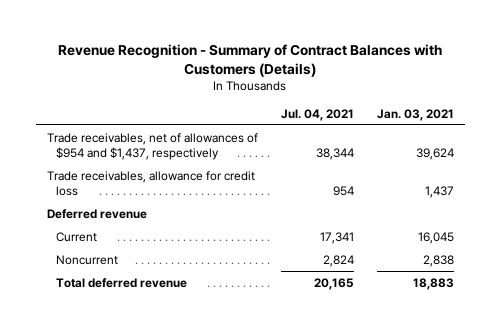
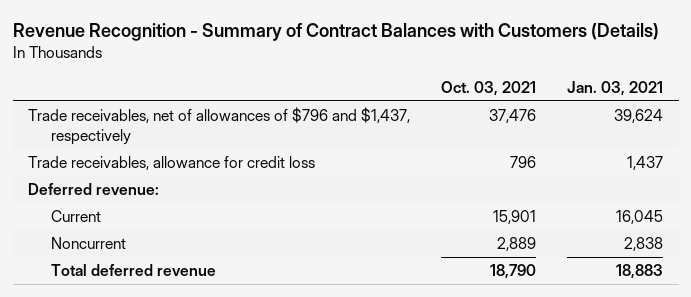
- | Jul. 04, 2021 | Jan. 03, 2021
+ | Oct. 03, 2021 | Jan. 03, 2021
- Trade receivables, net of allowances of $954 and $1,437, respectively | 38,344 | 39,624
+ Trade receivables, net of allowances of $796 and $1,437, respectively | 37,476 | 39,624
- Deferred revenue
+ Deferred revenue:

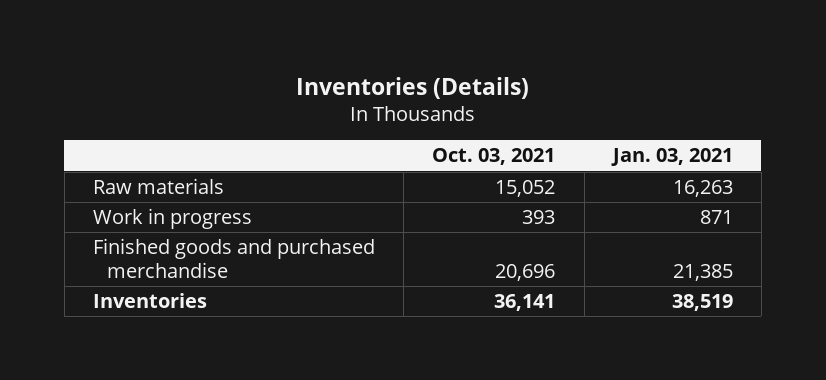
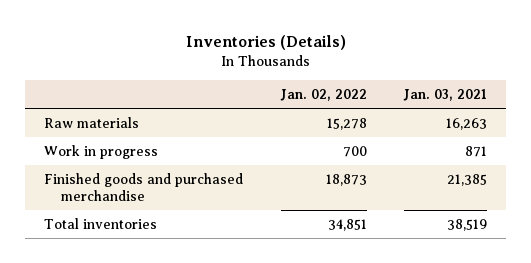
- | Oct. 03, 2021 | Jan. 03, 2021
+ | Jan. 02, 2022 | Jan. 03, 2021
- Inventories | 36,141 | 38,519
+ Total inventories | 34,851 | 38,519

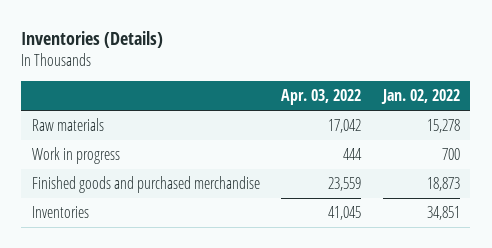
- | Jan. 02, 2022 | Jan. 03, 2021
+ | Apr. 03, 2022 | Jan. 02, 2022
- Total inventories | 34,851 | 38,519
+ Inventories | 41,045 | 34,851

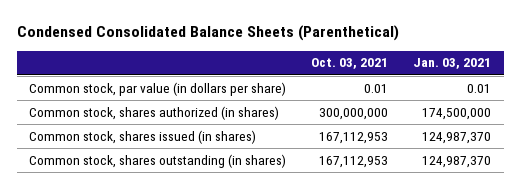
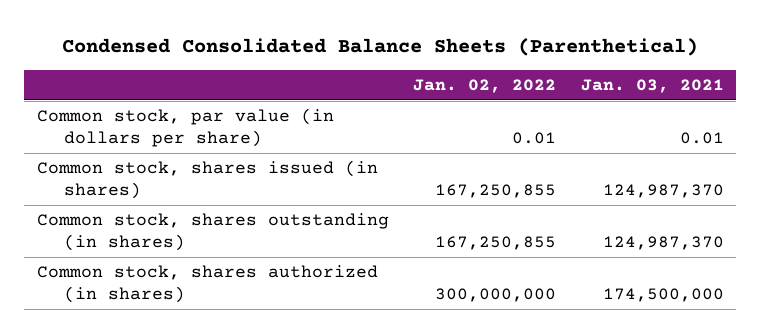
- | Oct. 03, 2021 | Jan. 03, 2021
+ | Jan. 02, 2022 | Jan. 03, 2021
moved down: Common stock, shares authorized (in shares) | 300,000,000 | 174,500,000

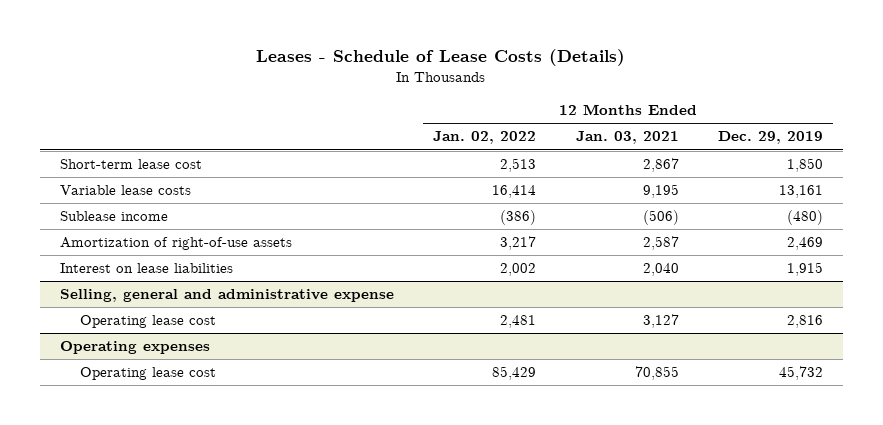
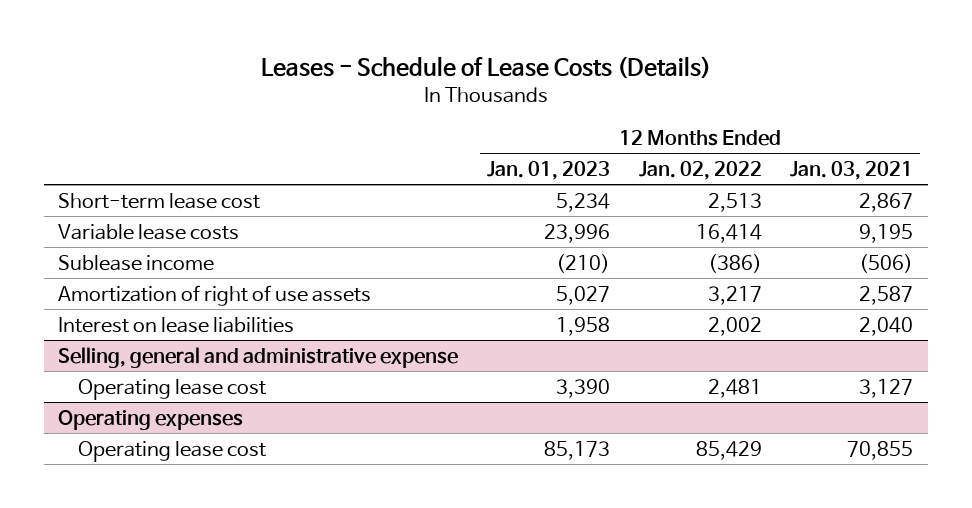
- | 12 Months Ended Jan. 02, 2022 | 12 Months Ended Jan. 03, 2021 | 12 Months Ended Dec. 29, 2019
+ | 12 Months Ended Jan. 01, 2023 | 12 Months Ended Jan. 02, 2022 | 12 Months Ended Jan. 03, 2021
- Amortization of right-of-use assets | 3,217 | 2,587 | 2,469
+ Amortization of right of use assets | 5,027 | 3,217 | 2,587

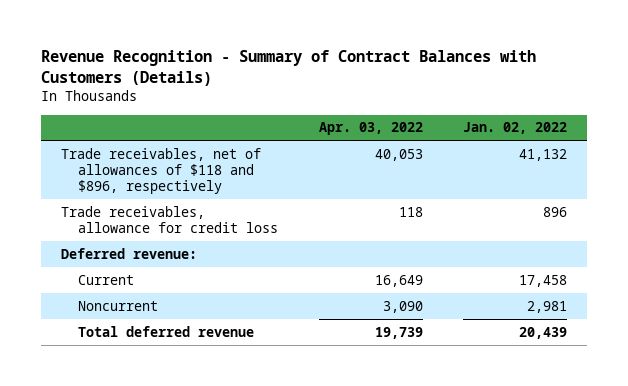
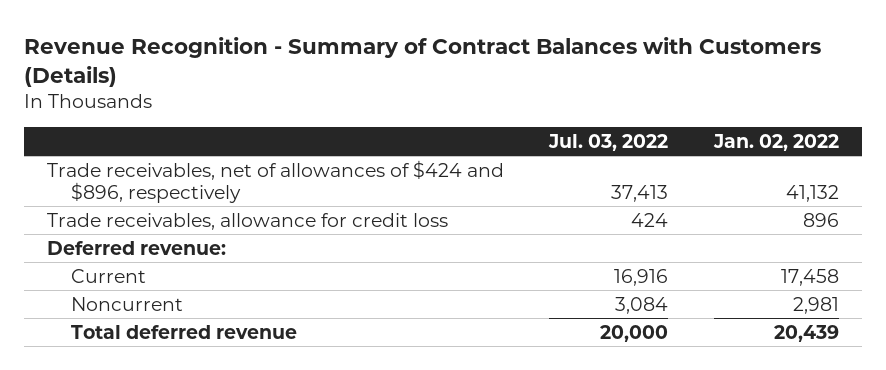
- | Apr. 03, 2022 | Jan. 02, 2022
+ | Jul. 03, 2022 | Jan. 02, 2022
- Trade receivables, net of allowances of $118 and $896, respectively | 40,053 | 41,132
+ Trade receivables, net of allowances of $424 and $896, respectively | 37,413 | 41,132

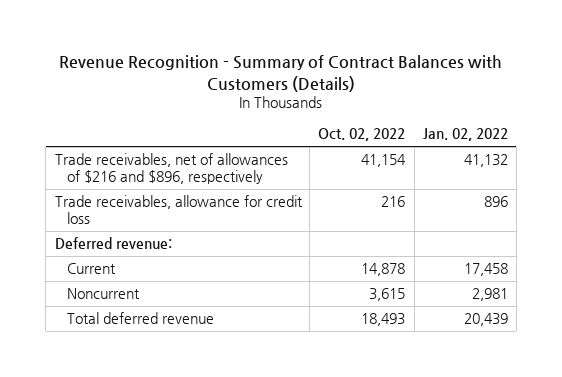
- | Jul. 03, 2022 | Jan. 02, 2022
+ | Oct. 02, 2022 | Jan. 02, 2022
- Trade receivables, net of allowances of $424 and $896, respectively | 37,413 | 41,132
+ Trade receivables, net of allowances of $216 and $896, respectively | 41,154 | 41,132

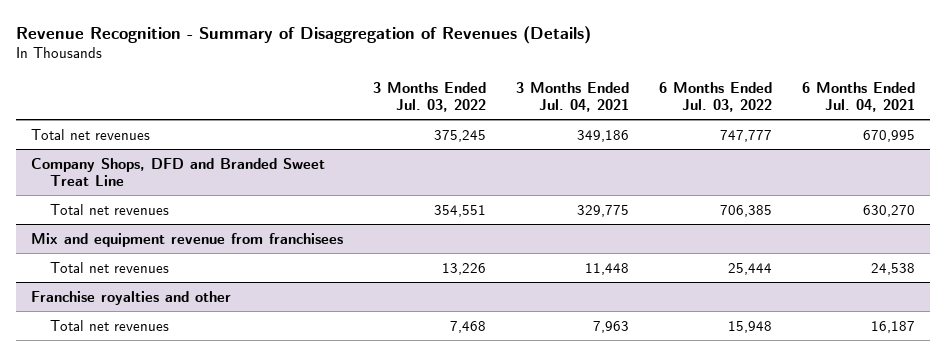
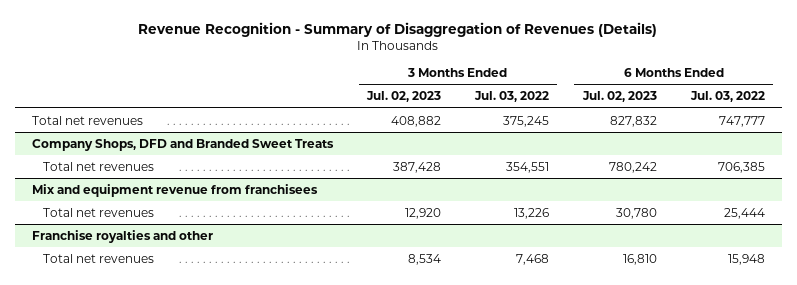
- | 3 Months Ended Jul. 03, 2022 | 3 Months Ended Jul. 04, 2021 | 6 Months Ended Jul. 03, 2022 | 6 Months Ended Jul. 04, 2021
+ | 3 Months Ended Jul. 02, 2023 | 3 Months Ended Jul. 03, 2022 | 6 Months Ended Jul. 02, 2023 | 6 Months Ended Jul. 03, 2022
- Company Shops, DFD and Branded Sweet Treat Line
+ Company Shops, DFD and Branded Sweet Treats

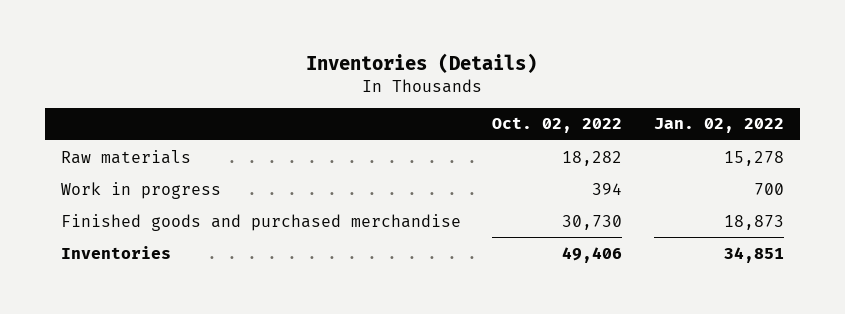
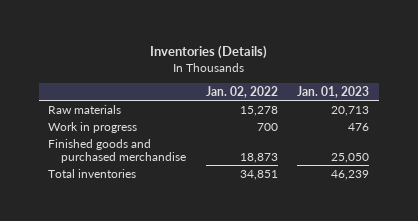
- | Oct. 02, 2022 | Jan. 02, 2022
+ | Jan. 02, 2022 | Jan. 01, 2023
- Inventories | 49,406 | 34,851
+ Total inventories | 34,851 | 46,239

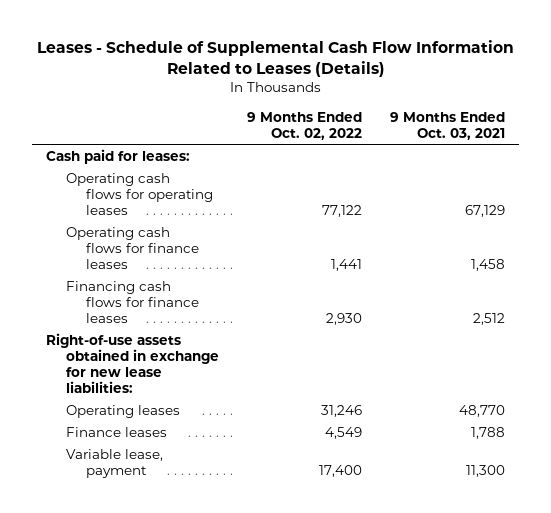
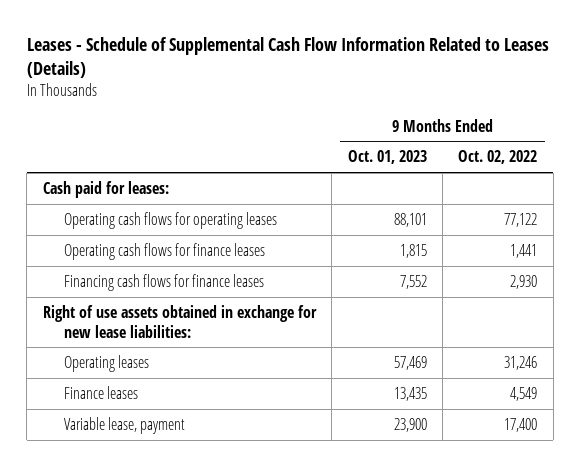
- | 9 Months Ended Oct. 02, 2022 | 9 Months Ended Oct. 03, 2021
+ | 9 Months Ended Oct. 01, 2023 | 9 Months Ended Oct. 02, 2022
- Right-of-use assets obtained in exchange for new lease liabilities:
+ Right of use assets obtained in exchange for new lease liabilities:

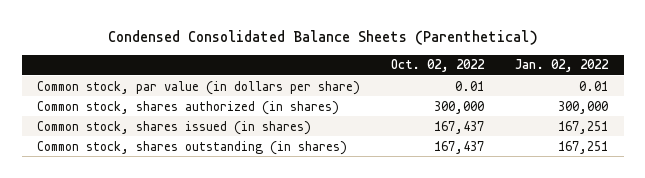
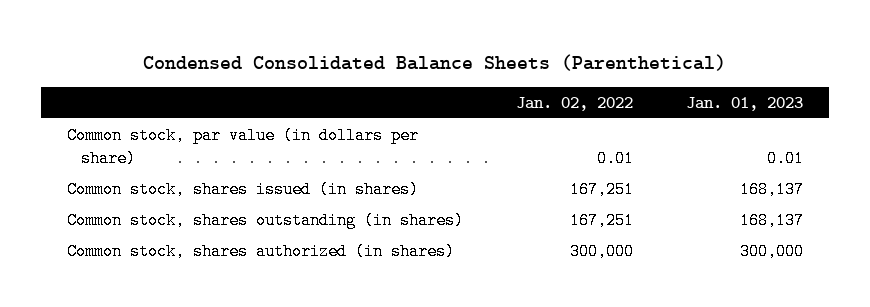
- | Oct. 02, 2022 | Jan. 02, 2022
+ | Jan. 02, 2022 | Jan. 01, 2023
moved down: Common stock, shares authorized (in shares) | 300,000 | 300,000

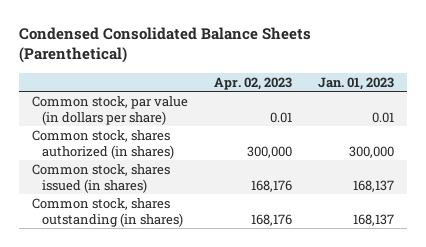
- | Jan. 02, 2022 | Jan. 01, 2023
+ | Apr. 02, 2023 | Jan. 01, 2023
moved up: Common stock, shares authorized (in shares) | 300,000 | 300,000

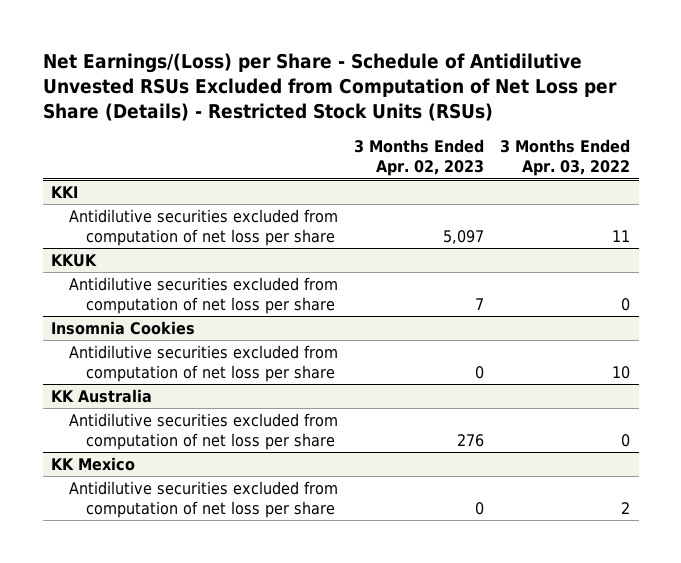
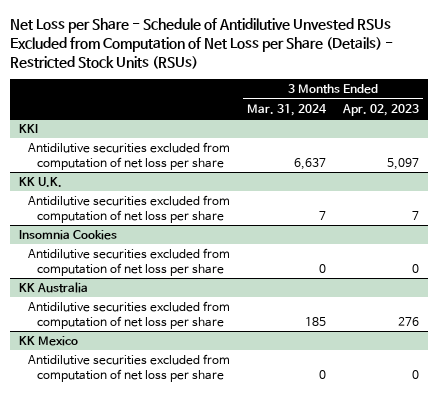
- Net Earnings/(Loss) per Share - Schedule of Antidilutive Unvested RSUs Excluded from Computation of Net Loss per Share (Details) - Restricted Stock Units (RSUs)
+ Net Loss per Share - Schedule of Antidilutive Unvested RSUs Excluded from Computation of Net Loss per Share (Details) - Restricted Stock Units (RSUs)
- | 3 Months Ended Apr. 02, 2023 | 3 Months Ended Apr. 03, 2022
+ | 3 Months Ended Mar. 31, 2024 | 3 Months Ended Apr. 02, 2023
- KKUK
+ KK U.K.

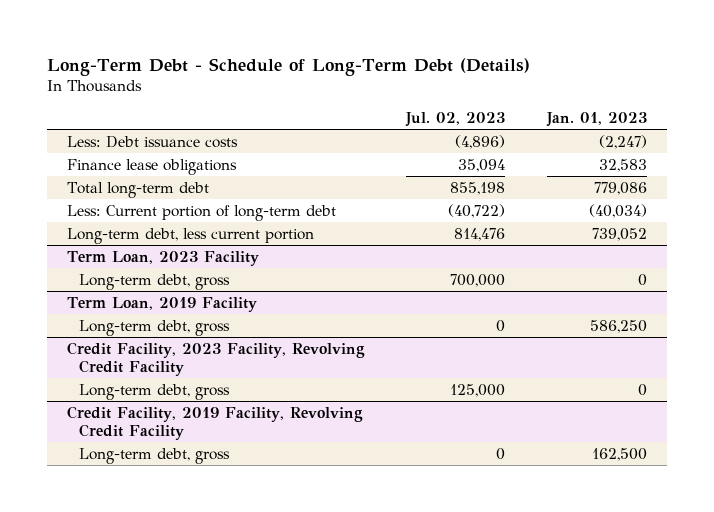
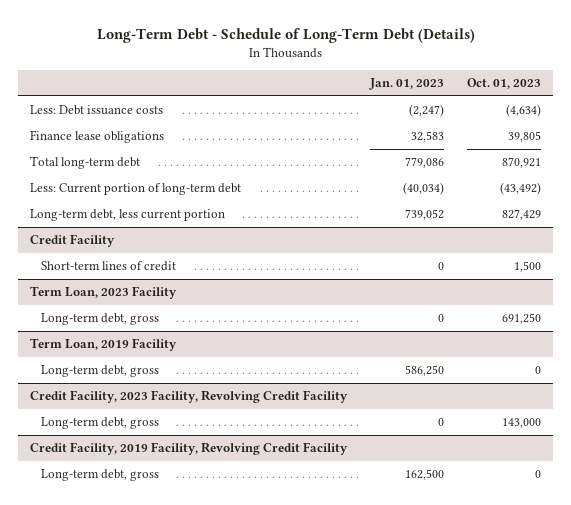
- | Jul. 02, 2023 | Jan. 01, 2023
+ | Jan. 01, 2023 | Oct. 01, 2023
+ Credit Facility
+ Short-term lines of credit | 0 | 1,500

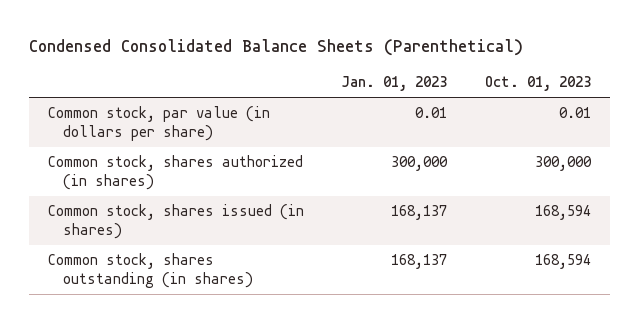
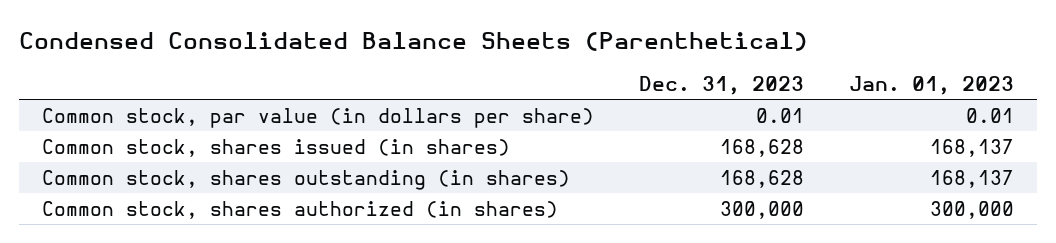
- | Jan. 01, 2023 | Oct. 01, 2023
+ | Dec. 31, 2023 | Jan. 01, 2023
moved down: Common stock, shares authorized (in shares) | 300,000 | 300,000

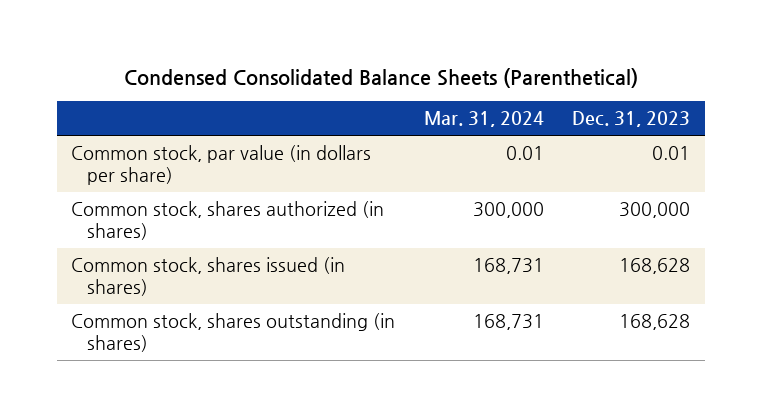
- | Dec. 31, 2023 | Jan. 01, 2023
+ | Mar. 31, 2024 | Dec. 31, 2023
moved up: Common stock, shares authorized (in shares) | 300,000 | 300,000

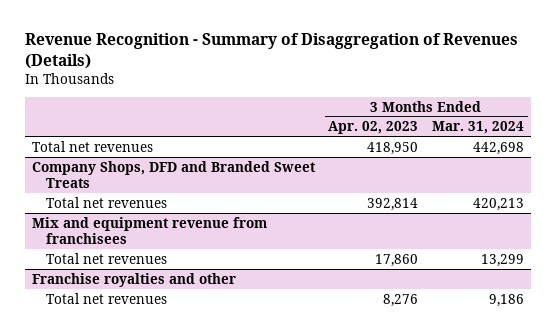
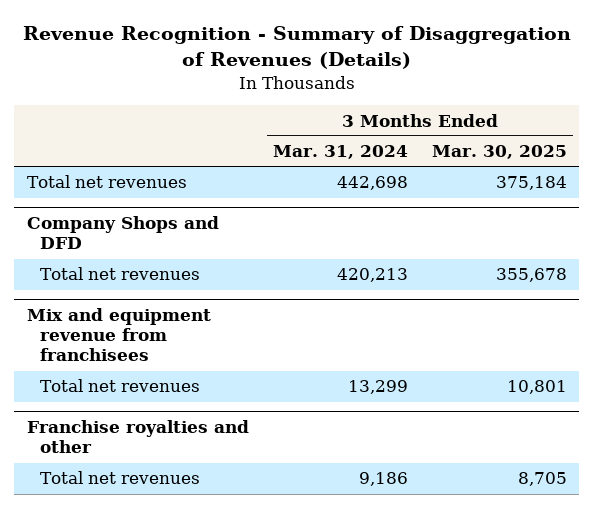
- | 3 Months Ended Apr. 02, 2023 | 3 Months Ended Mar. 31, 2024
+ | 3 Months Ended Mar. 31, 2024 | 3 Months Ended Mar. 30, 2025
- Company Shops, DFD and Branded Sweet Treats
+ Company Shops and DFD

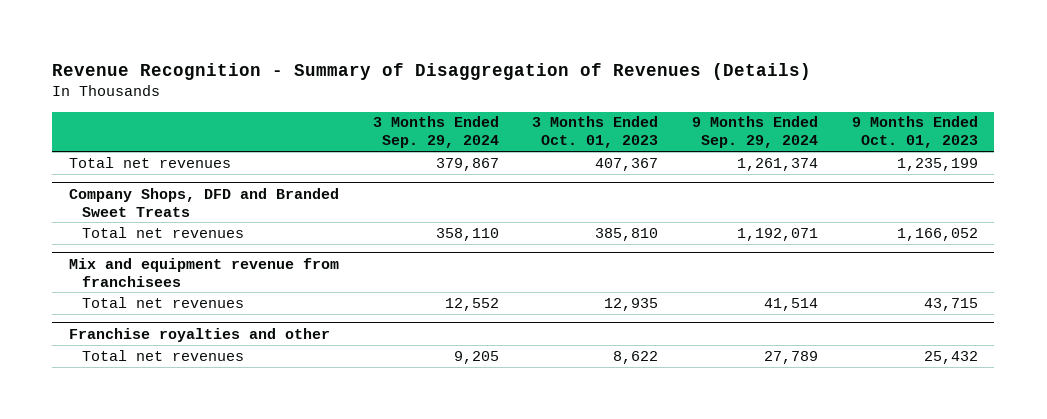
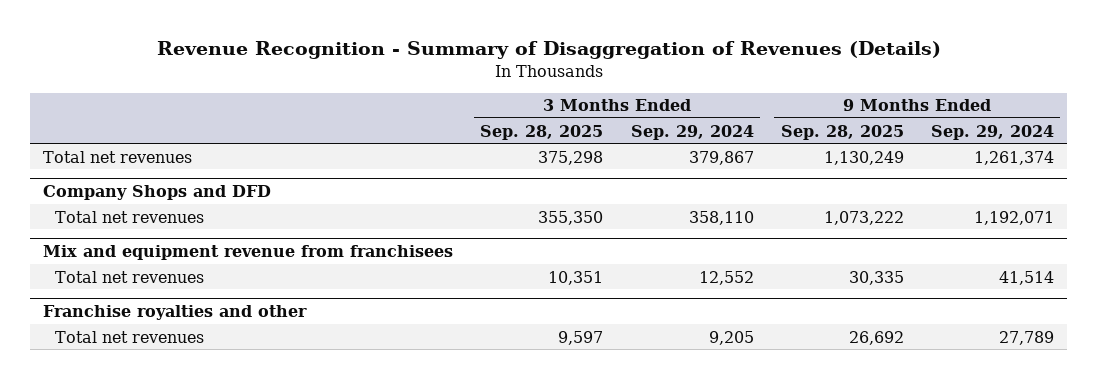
- | 3 Months Ended Sep. 29, 2024 | 3 Months Ended Oct. 01, 2023 | 9 Months Ended Sep. 29, 2024 | 9 Months Ended Oct. 01, 2023
+ | 3 Months Ended Sep. 28, 2025 | 3 Months Ended Sep. 29, 2024 | 9 Months Ended Sep. 28, 2025 | 9 Months Ended Sep. 29, 2024
- Company Shops, DFD and Branded Sweet Treats
+ Company Shops and DFD

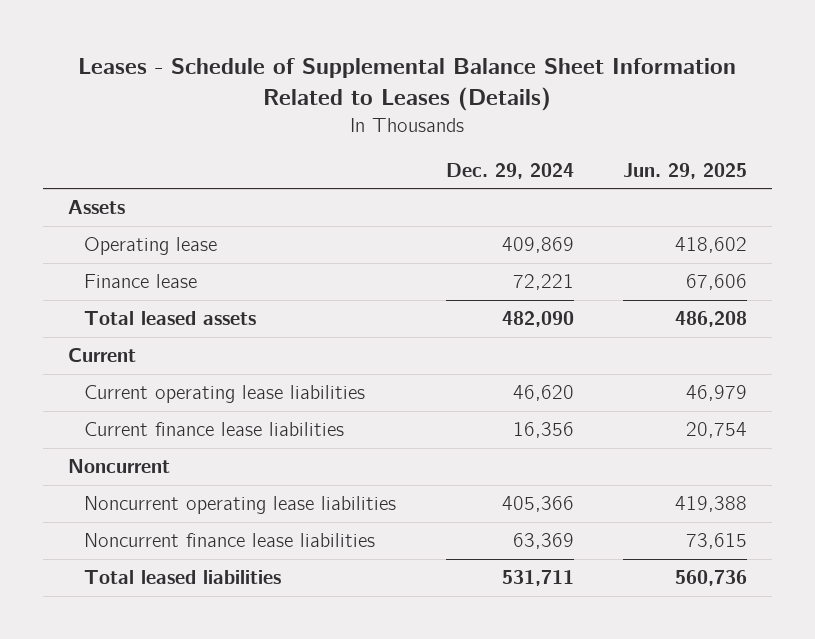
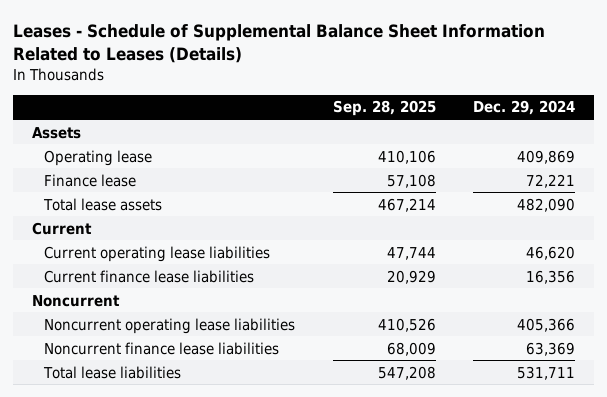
- | Dec. 29, 2024 | Jun. 29, 2025
+ | Sep. 28, 2025 | Dec. 29, 2024
- Total leased assets | 482,090 | 486,208
+ Total lease assets | 467,214 | 482,090
- Total leased liabilities | 531,711 | 560,736
+ Total lease liabilities | 547,208 | 531,711

